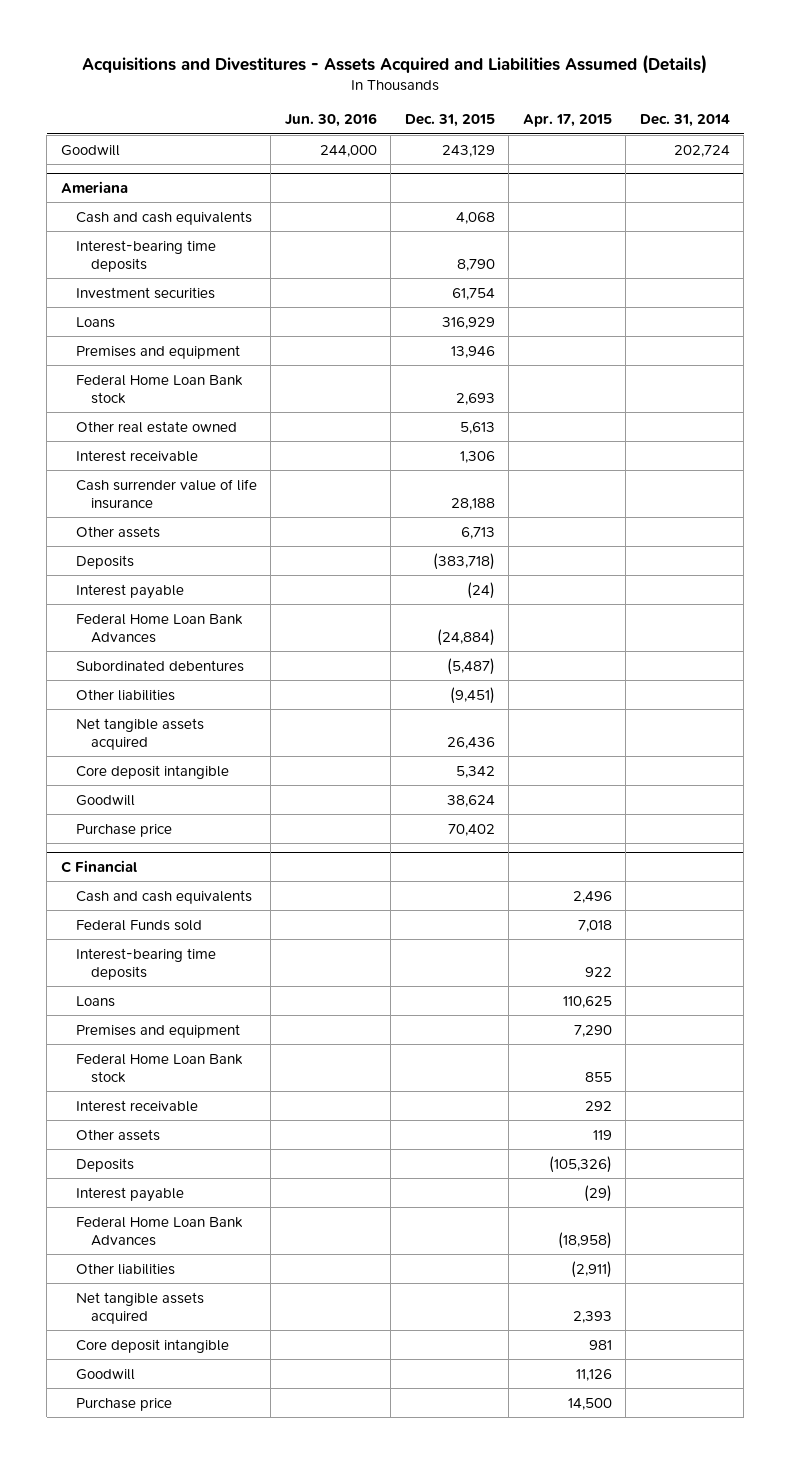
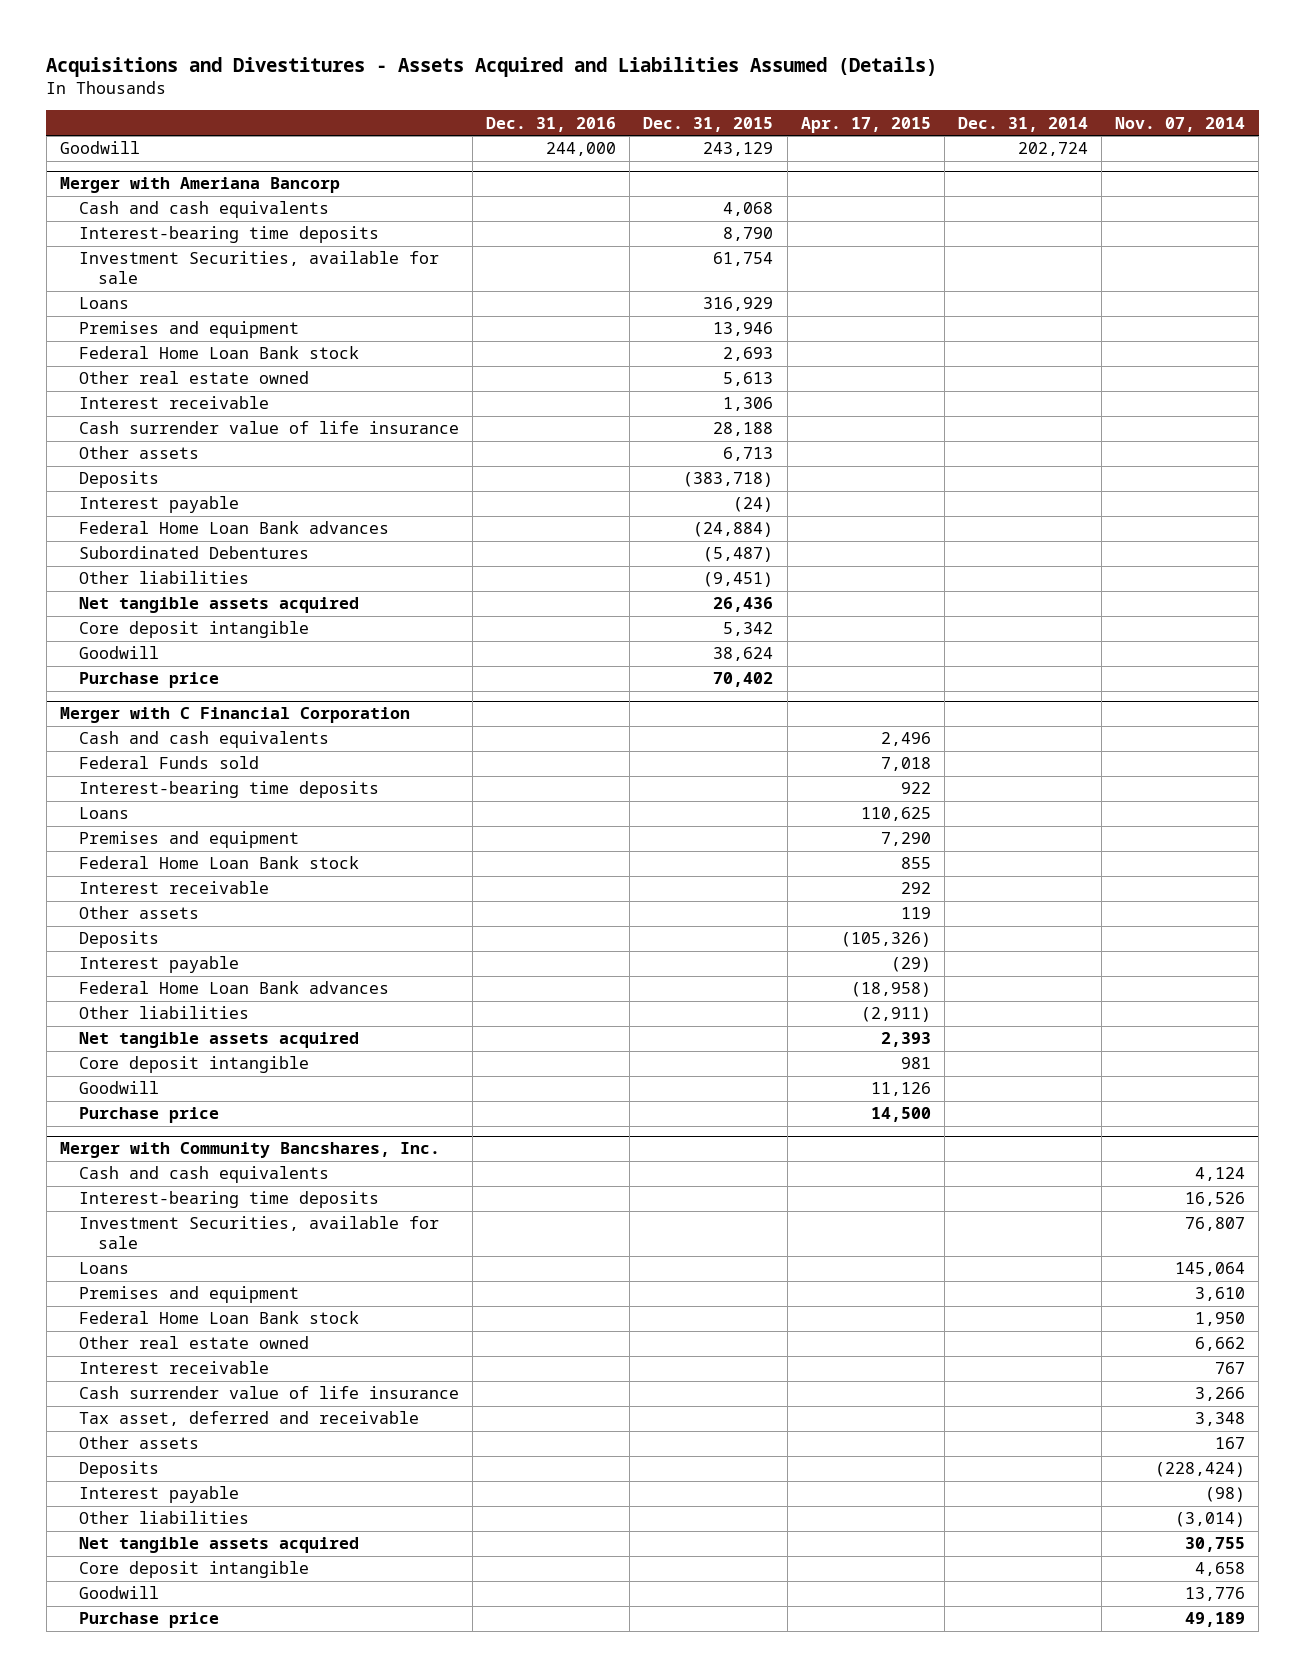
- | Jun. 30, 2016 | Dec. 31, 2015 | Apr. 17, 2015 | Dec. 31, 2014
+ | Dec. 31, 2016 | Dec. 31, 2015 | Apr. 17, 2015 | Dec. 31, 2014 | Nov. 07, 2014
- Ameriana
+ Merger with Ameriana Bancorp
- Investment securities | | 61,754 | |
+ Investment Securities, available for sale | | 61,754 | | |
- Federal Home Loan Bank Advances | | (24,884) | |
- Subordinated debentures | | (5,487) | |
+ Federal Home Loan Bank advances | | (24,884) | | |
+ Subordinated Debentures | | (5,487) | | |
- C Financial
+ Merger with C Financial Corporation
- Federal Home Loan Bank Advances | | | (18,958) |
+ Federal Home Loan Bank advances | | | (18,958) | |
+ Merger with Community Bancshares, Inc.
+ Cash and cash equivalents | | | | | 4,124
+ Interest-bearing time deposits | | | | | 16,526
+ Investment Securities, available for sale | | | | | 76,807
+ Loans | | | | | 145,064
+ Premises and equipment | | | | | 3,610
+ Federal Home Loan Bank stock | | | | | 1,950
+ Other real estate owned | | | | | 6,662
+ Interest receivable | | | | | 767
+ Cash surrender value of life insurance | | | | | 3,266
+ Tax asset, deferred and receivable | | | | | 3,348
+ Other assets | | | | | 167
+ Deposits | | | | | (228,424)
+ Interest payable | | | | | (98)
+ Other liabilities | | | | | (3,014)
+ Net tangible assets acquired | | | | | 30,755
+ Core deposit intangible | | | | | 4,658
+ Goodwill | | | | | 13,776
+ Purchase price | | | | | 49,189

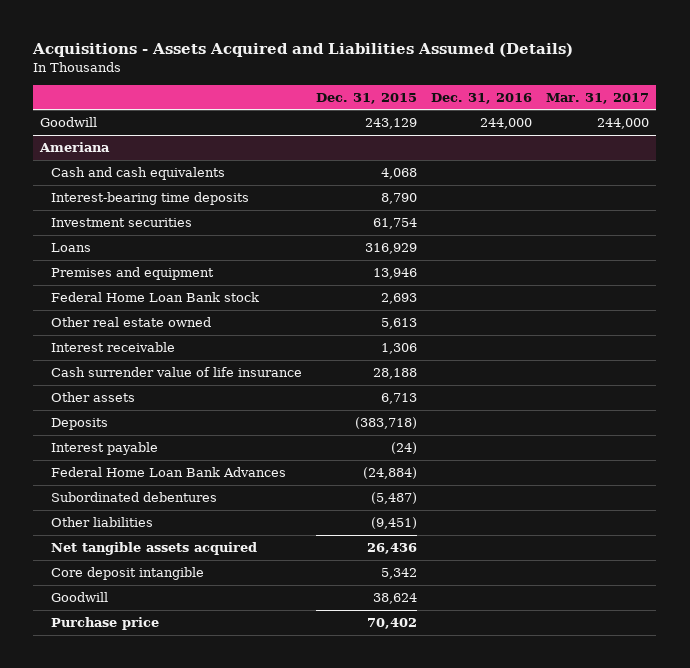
- Acquisitions and Divestitures - Assets Acquired and Liabilities Assumed (Details)
+ Acquisitions - Assets Acquired and Liabilities Assumed (Details)
- | Dec. 31, 2016 | Dec. 31, 2015 | Apr. 17, 2015 | Dec. 31, 2014 | Nov. 07, 2014
+ | Dec. 31, 2015 | Dec. 31, 2016 | Mar. 31, 2017
- Merger with Ameriana Bancorp
+ Ameriana
- Investment Securities, available for sale | | 61,754 | | |
+ Investment securities | 61,754 | |
- Federal Home Loan Bank advances | | (24,884) | | |
- Subordinated Debentures | | (5,487) | | |
+ Federal Home Loan Bank Advances | (24,884) | |
+ Subordinated debentures | (5,487) | |
- Merger with C Financial Corporation
- Cash and cash equivalents | | | 2,496 | |
- Federal Funds sold | | | 7,018 | |
- Interest-bearing time deposits | | | 922 | |
- Loans | | | 110,625 | |
- Premises and equipment | | | 7,290 | |
- Federal Home Loan Bank stock | | | 855 | |
- Interest receivable | | | 292 | |
- Other assets | | | 119 | |
- Deposits | | | (105,326) | |
- Interest payable | | | (29) | |
- Federal Home Loan Bank advances | | | (18,958) | |
- Other liabilities | | | (2,911) | |
- Net tangible assets acquired | | | 2,393 | |
- Core deposit intangible | | | 981 | |
- Goodwill | | | 11,126 | |
- Purchase price | | | 14,500 | |
- Merger with Community Bancshares, Inc.
- Cash and cash equivalents | | | | | 4,124
- Interest-bearing time deposits | | | | | 16,526
- Investment Securities, available for sale | | | | | 76,807
- Loans | | | | | 145,064
- Premises and equipment | | | | | 3,610
- Federal Home Loan Bank stock | | | | | 1,950
- Other real estate owned | | | | | 6,662
- Interest receivable | | | | | 767
- Cash surrender value of life insurance | | | | | 3,266
- Tax asset, deferred and receivable | | | | | 3,348
- Other assets | | | | | 167
- Deposits | | | | | (228,424)
- Interest payable | | | | | (98)
- Other liabilities | | | | | (3,014)
- Net tangible assets acquired | | | | | 30,755
- Core deposit intangible | | | | | 4,658
- Goodwill | | | | | 13,776
- Purchase price | | | | | 49,189

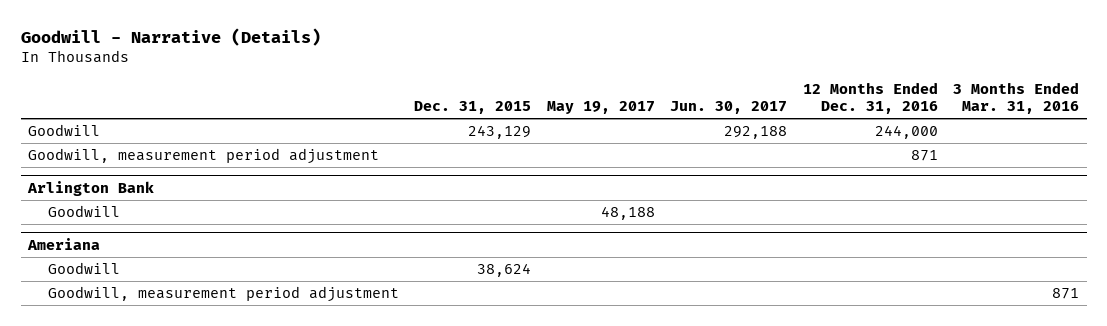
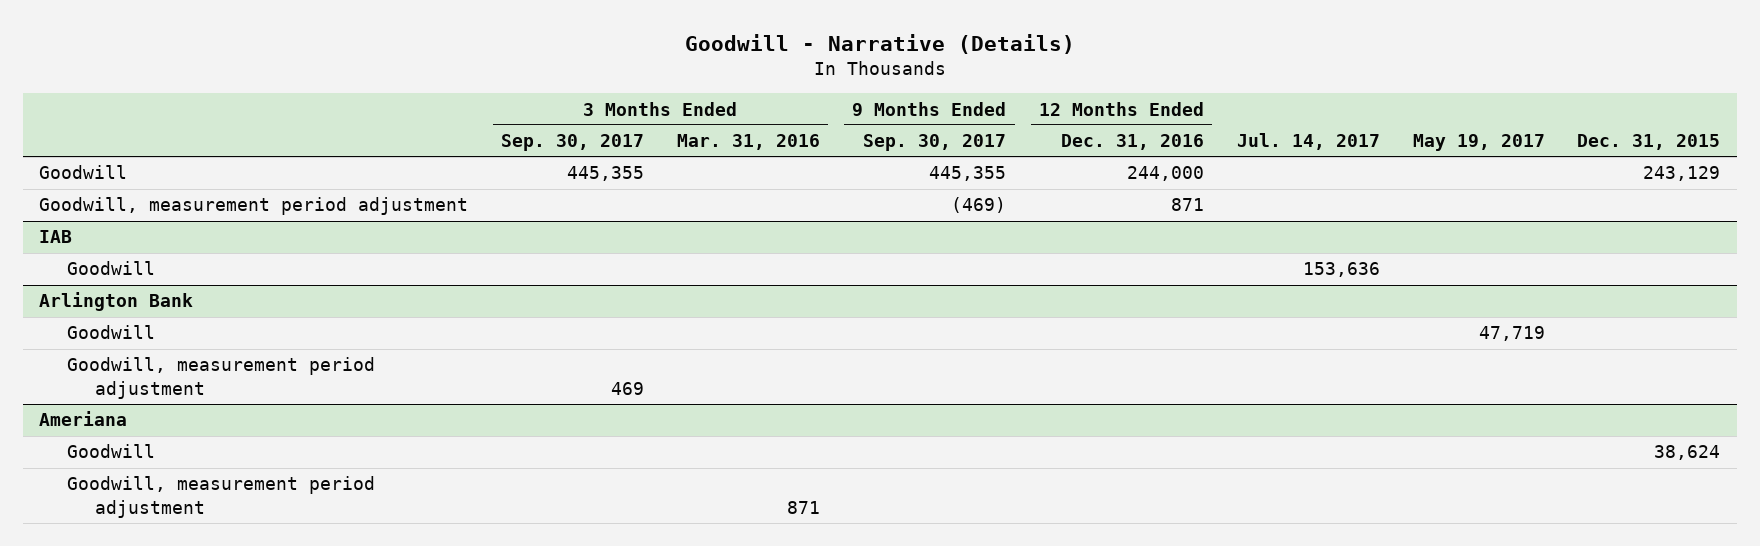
- | Dec. 31, 2015 | May 19, 2017 | Jun. 30, 2017 | 12 Months Ended Dec. 31, 2016 | 3 Months Ended Mar. 31, 2016
+ | 3 Months Ended Sep. 30, 2017 | 3 Months Ended Mar. 31, 2016 | 9 Months Ended Sep. 30, 2017 | 12 Months Ended Dec. 31, 2016 | Jul. 14, 2017 | May 19, 2017 | Dec. 31, 2015
+ IAB
+ Goodwill | | | | | 153,636 | |
@ Arlington Bank
- Goodwill | | 48,188 | | |
+ Goodwill | | | | | | 47,719 |
+ Goodwill, measurement period adjustment | 469 | | | | | |

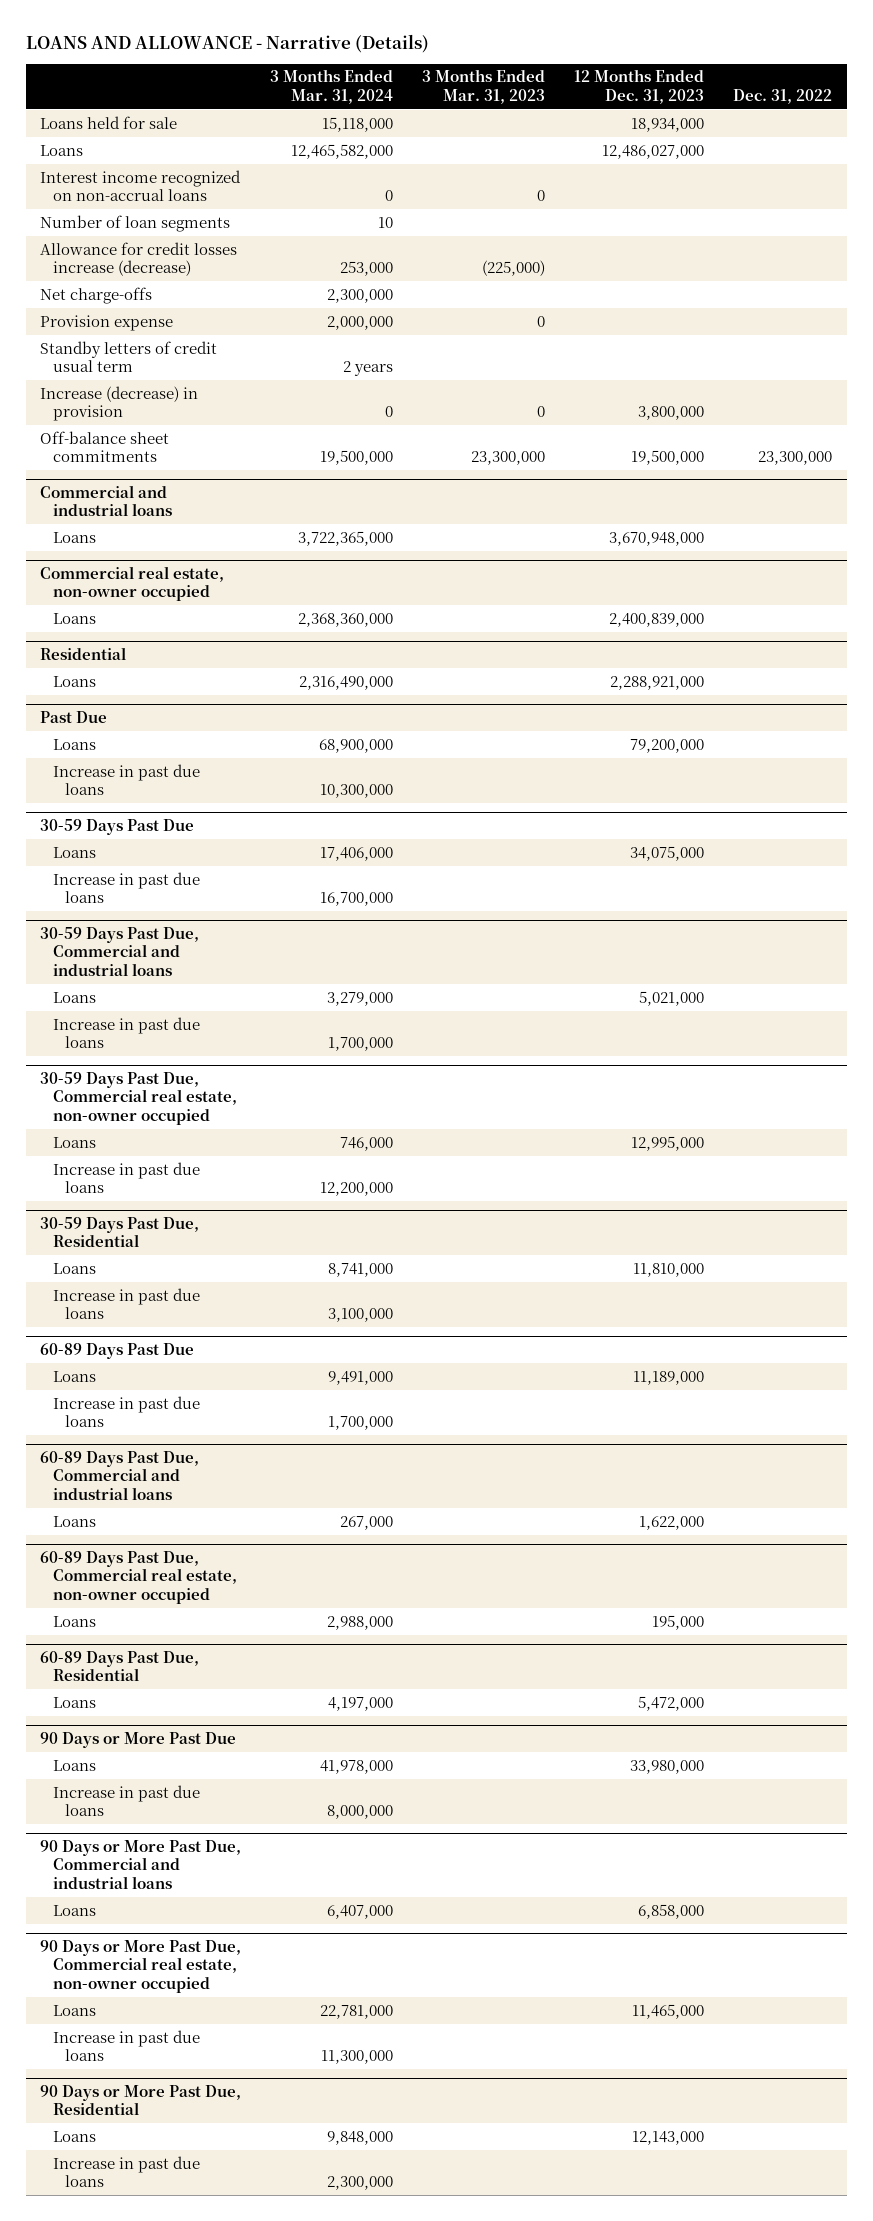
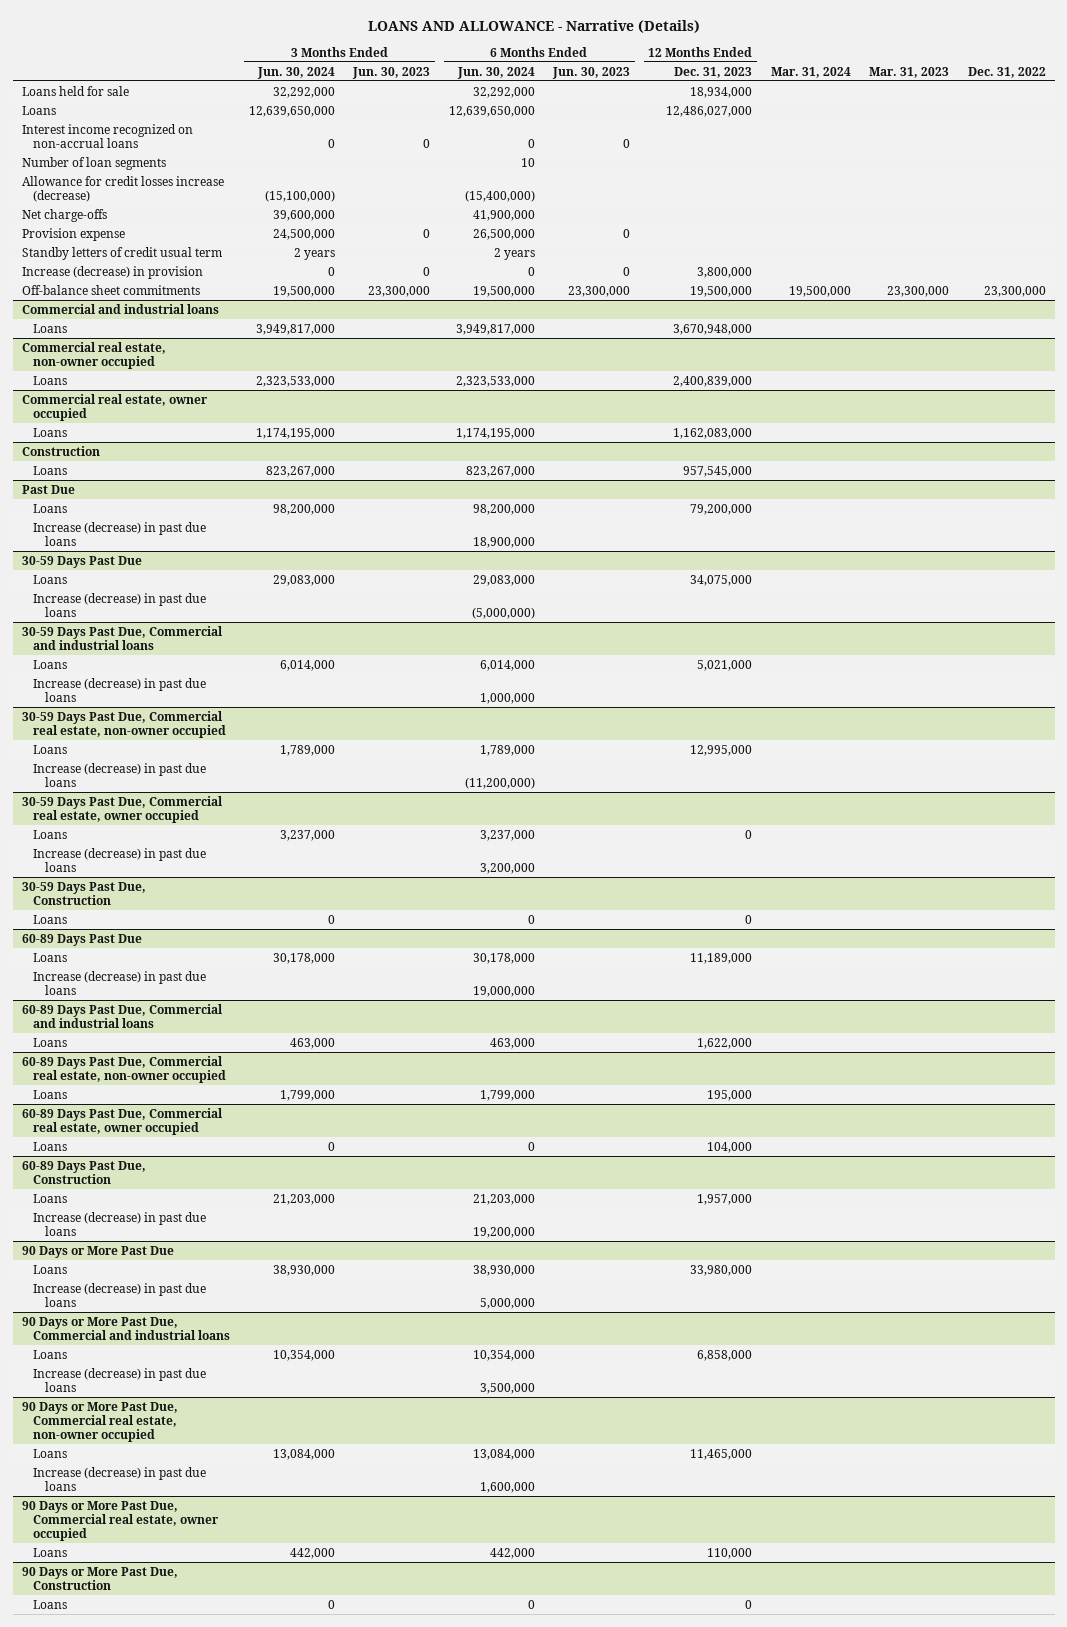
- | 3 Months Ended Mar. 31, 2024 | 3 Months Ended Mar. 31, 2023 | 12 Months Ended Dec. 31, 2023 | Dec. 31, 2022
+ | 3 Months Ended Jun. 30, 2024 | 3 Months Ended Jun. 30, 2023 | 6 Months Ended Jun. 30, 2024 | 6 Months Ended Jun. 30, 2023 | 12 Months Ended Dec. 31, 2023 | Mar. 31, 2024 | Mar. 31, 2023 | Dec. 31, 2022
- Residential
- Loans | 2,316,490,000 | | 2,288,921,000 |
+ Commercial real estate, owner occupied
+ Loans | 1,174,195,000 | | 1,174,195,000 | | 1,162,083,000 | | |
+ Construction
+ Loans | 823,267,000 | | 823,267,000 | | 957,545,000 | | |
@ Past Due
- Increase in past due loans | 10,300,000 | | |
+ Increase (decrease) in past due loans | | | 18,900,000 | | | | |
@ 30-59 Days Past Due
- Increase in past due loans | 16,700,000 | | |
+ Increase (decrease) in past due loans | | | (5,000,000) | | | | |
@ 30-59 Days Past Due, Commercial and industrial loans
- Increase in past due loans | 1,700,000 | | |
+ Increase (decrease) in past due loans | | | 1,000,000 | | | | |
@ 30-59 Days Past Due, Commercial real estate, non-owner occupied
- Increase in past due loans | 12,200,000 | | |
- 30-59 Days Past Due, Residential
- Loans | 8,741,000 | | 11,810,000 |
- Increase in past due loans | 3,100,000 | | |
@ 30-59 Days Past Due, Commercial real estate, non-owner occupied
+ Increase (decrease) in past due loans | | | (11,200,000) | | | | |
+ 30-59 Days Past Due, Commercial real estate, owner occupied
+ Loans | 3,237,000 | | 3,237,000 | | 0 | | |
+ Increase (decrease) in past due loans | | | 3,200,000 | | | | |
+ 30-59 Days Past Due, Construction
+ Loans | 0 | | 0 | | 0 | | |
@ 60-89 Days Past Due
- Increase in past due loans | 1,700,000 | | |
+ Increase (decrease) in past due loans | | | 19,000,000 | | | | |
- 60-89 Days Past Due, Residential
- Loans | 4,197,000 | | 5,472,000 |
+ 60-89 Days Past Due, Commercial real estate, owner occupied
+ Loans | 0 | | 0 | | 104,000 | | |
+ 60-89 Days Past Due, Construction
+ Loans | 21,203,000 | | 21,203,000 | | 1,957,000 | | |
+ Increase (decrease) in past due loans | | | 19,200,000 | | | | |
@ 90 Days or More Past Due
- Increase in past due loans | 8,000,000 | | |
+ Increase (decrease) in past due loans | | | 5,000,000 | | | | |
@ 90 Days or More Past Due, Commercial and industrial loans
+ Increase (decrease) in past due loans | | | 3,500,000 | | | | |
@ 90 Days or More Past Due, Commercial real estate, non-owner occupied
- Increase in past due loans | 11,300,000 | | |
- 90 Days or More Past Due, Residential
- Loans | 9,848,000 | | 12,143,000 |
- Increase in past due loans | 2,300,000 | | |
@ 90 Days or More Past Due, Commercial real estate, non-owner occupied
+ Increase (decrease) in past due loans | | | 1,600,000 | | | | |
+ 90 Days or More Past Due, Commercial real estate, owner occupied
+ Loans | 442,000 | | 442,000 | | 110,000 | | |
+ 90 Days or More Past Due, Construction
+ Loans | 0 | | 0 | | 0 | | |

